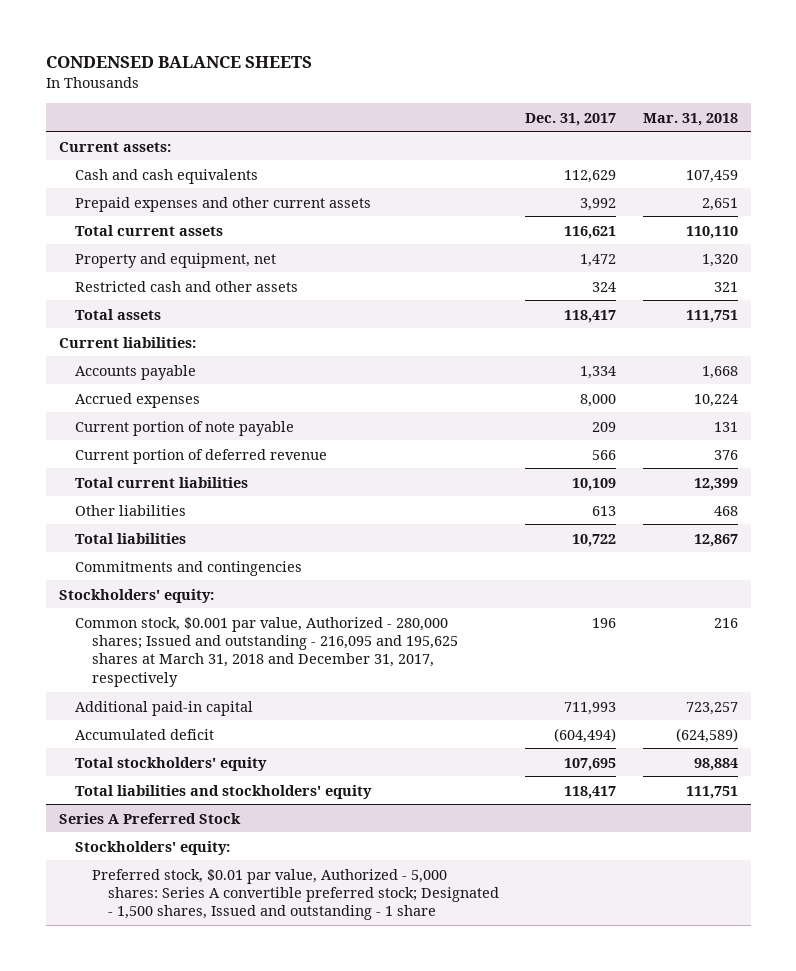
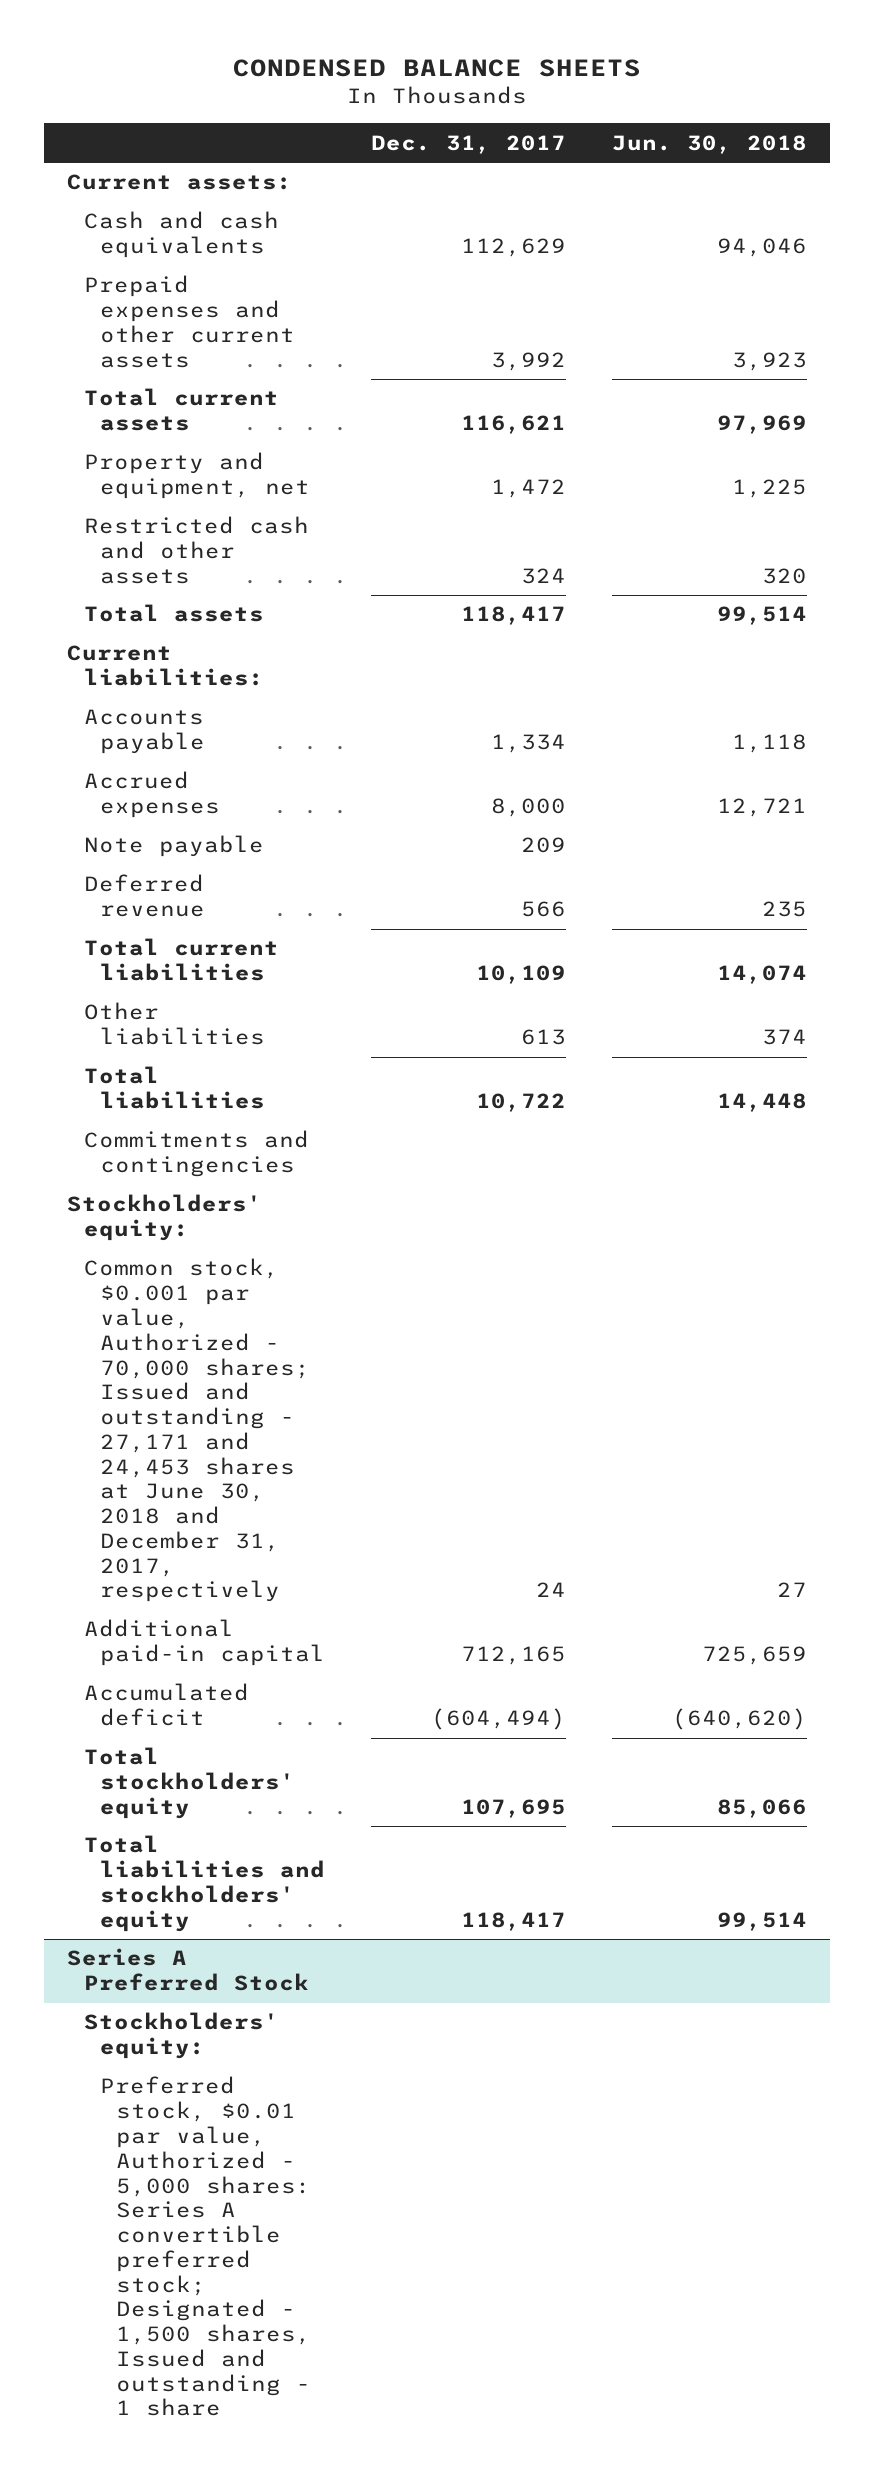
- | Dec. 31, 2017 | Mar. 31, 2018
+ | Dec. 31, 2017 | Jun. 30, 2018
- Current portion of note payable | 209 | 131
- Current portion of deferred revenue | 566 | 376
+ Note payable | 209 |
+ Deferred revenue | 566 | 235
- Common stock, $0.001 par value, Authorized - 280,000 shares; Issued and outstanding - 216,095 and 195,625 shares at March 31, 2018 and December 31, 2017, respectively | 196 | 216
- Additional paid-in capital | 711,993 | 723,257
+ Common stock, $0.001 par value, Authorized - 70,000 shares; Issued and outstanding - 27,171 and 24,453 shares at June 30, 2018 and December 31, 2017, respectively | 24 | 27
+ Additional paid-in capital | 712,165 | 725,659

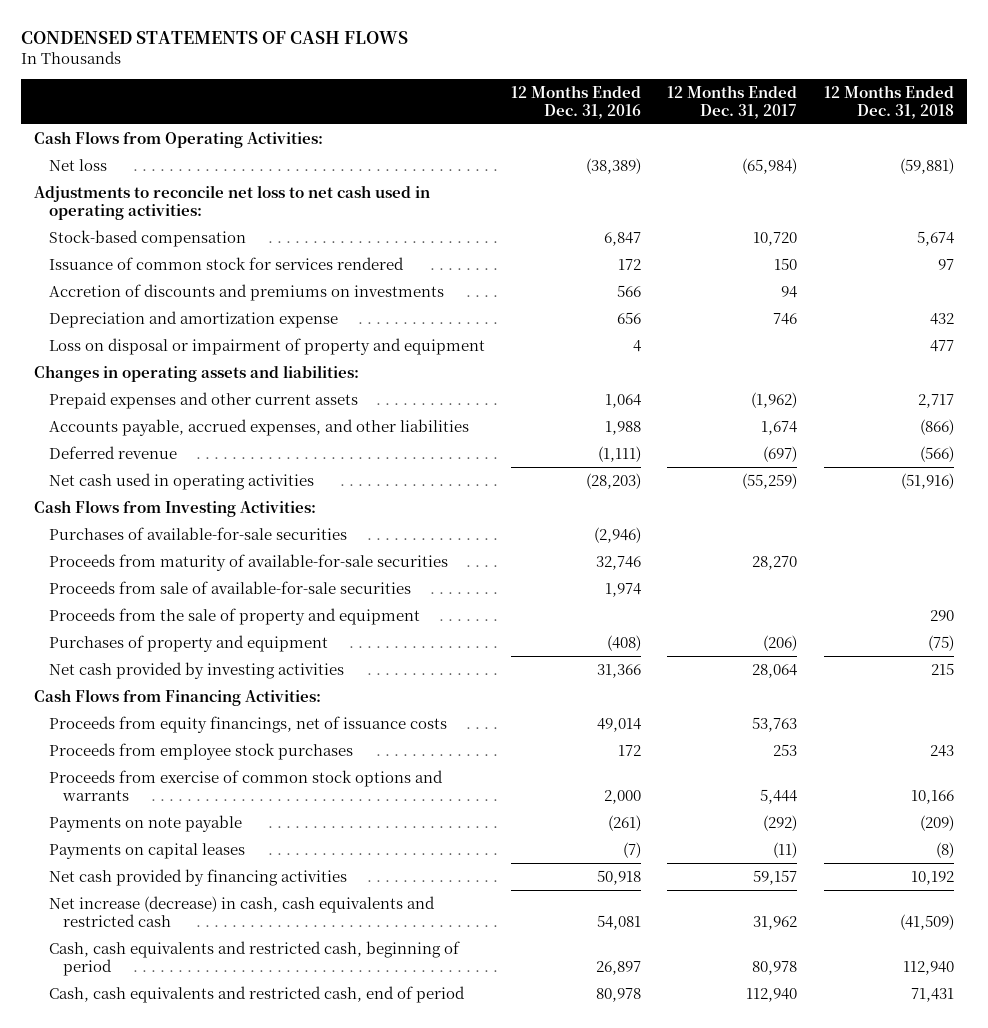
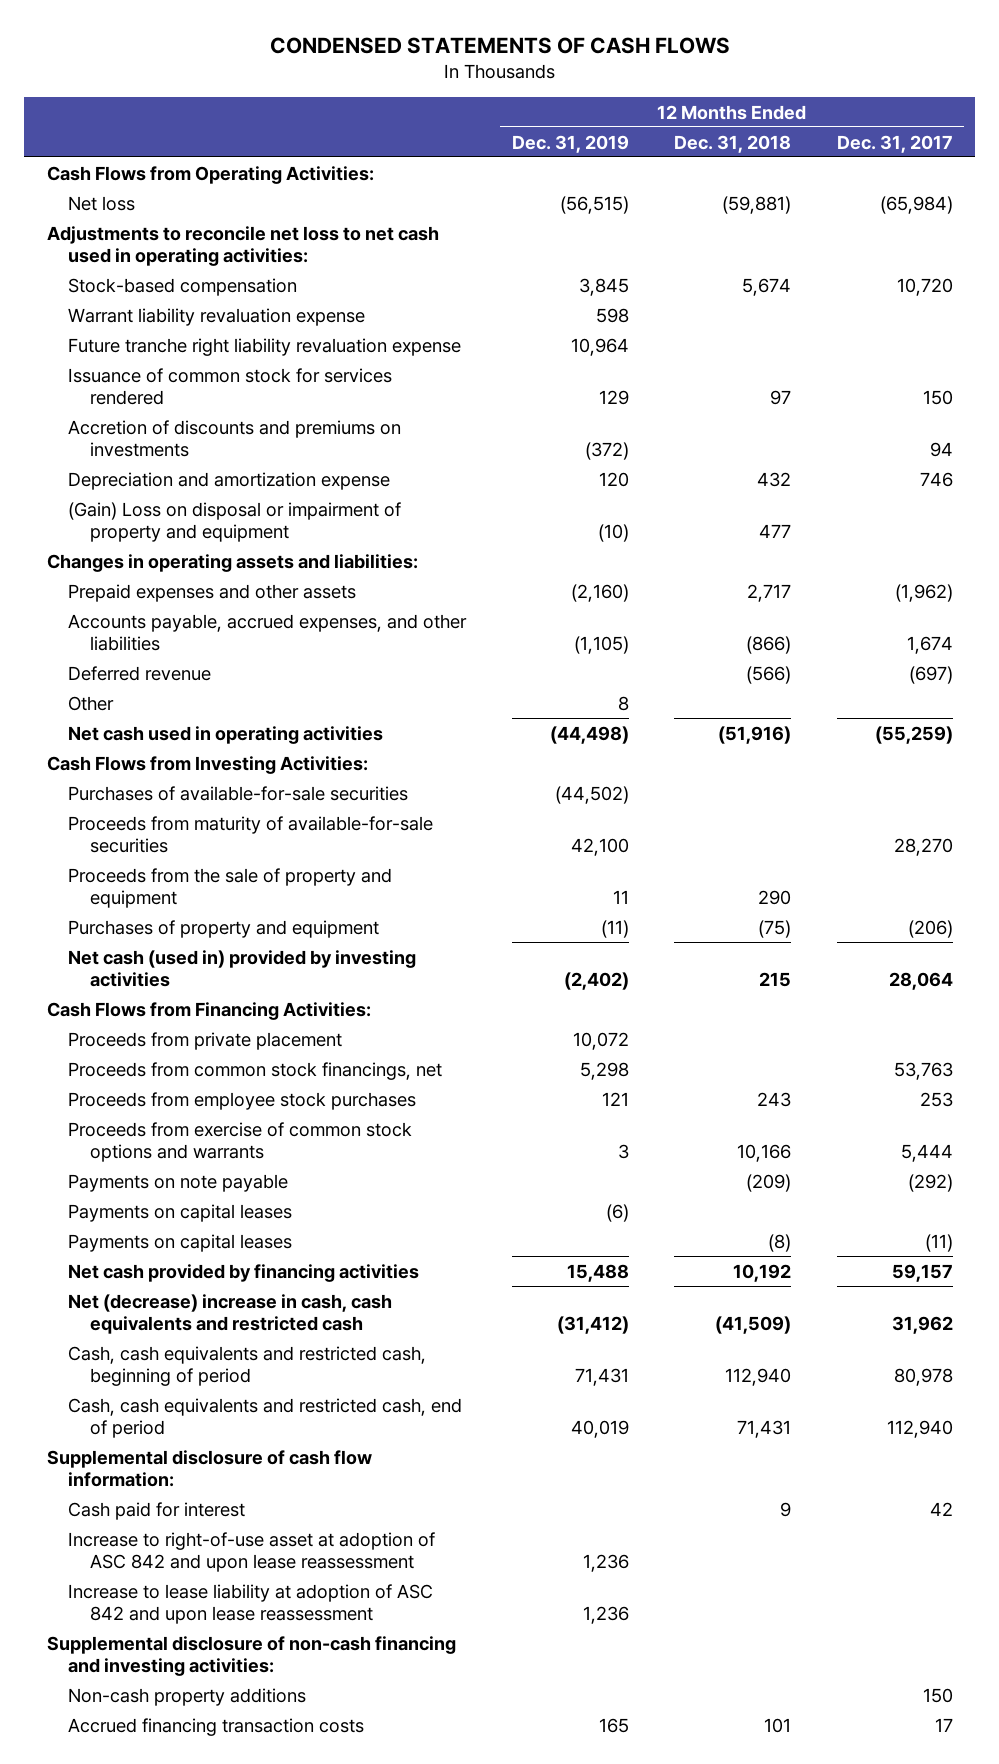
- | 12 Months Ended Dec. 31, 2016 | 12 Months Ended Dec. 31, 2017 | 12 Months Ended Dec. 31, 2018
+ | 12 Months Ended Dec. 31, 2019 | 12 Months Ended Dec. 31, 2018 | 12 Months Ended Dec. 31, 2017
+ Warrant liability revaluation expense | 598 | |
+ Future tranche right liability revaluation expense | 10,964 | |
- Loss on disposal or impairment of property and equipment | 4 | | 477
+ (Gain) Loss on disposal or impairment of property and equipment | (10) | 477 |
- Prepaid expenses and other current assets | 1,064 | (1,962) | 2,717
+ Prepaid expenses and other assets | (2,160) | 2,717 | (1,962)
+ Other | 8 | |
- Proceeds from sale of available-for-sale securities | 1,974 | |
- Net cash provided by investing activities | 31,366 | 28,064 | 215
+ Net cash (used in) provided by investing activities | (2,402) | 215 | 28,064
- Proceeds from equity financings, net of issuance costs | 49,014 | 53,763 |
+ Proceeds from private placement | 10,072 | |
+ Proceeds from common stock financings, net | 5,298 | | 53,763
+ Payments on capital leases | (6) | |
- Net increase (decrease) in cash, cash equivalents and restricted cash | 54,081 | 31,962 | (41,509)
+ Net (decrease) increase in cash, cash equivalents and restricted cash | (31,412) | (41,509) | 31,962
+ Supplemental disclosure of cash flow information:
+ Cash paid for interest | | 9 | 42
+ Increase to right-of-use asset at adoption of ASC 842 and upon lease reassessment | 1,236 | |
+ Increase to lease liability at adoption of ASC 842 and upon lease reassessment | 1,236 | |
+ Supplemental disclosure of non-cash financing and investing activities:
+ Non-cash property additions | | | 150
+ Accrued financing transaction costs | 165 | 101 | 17

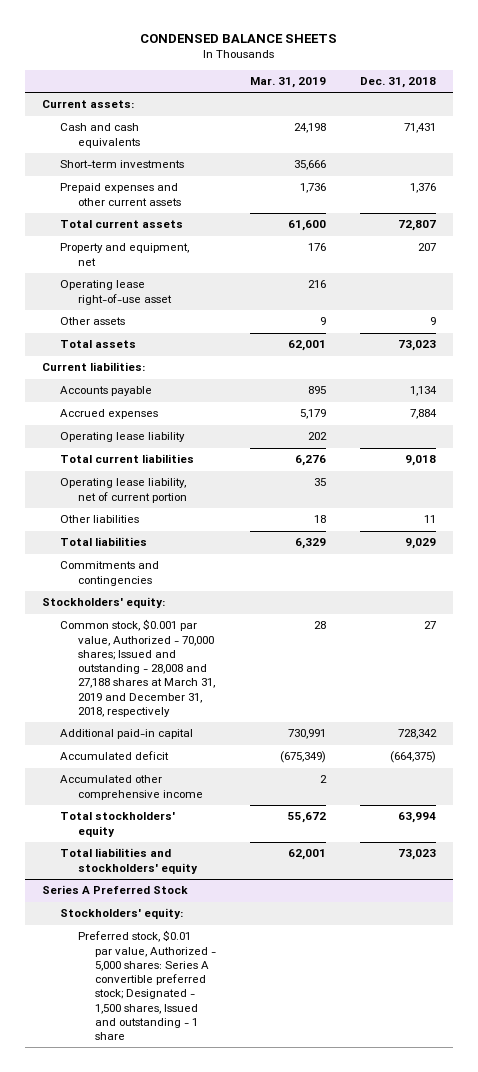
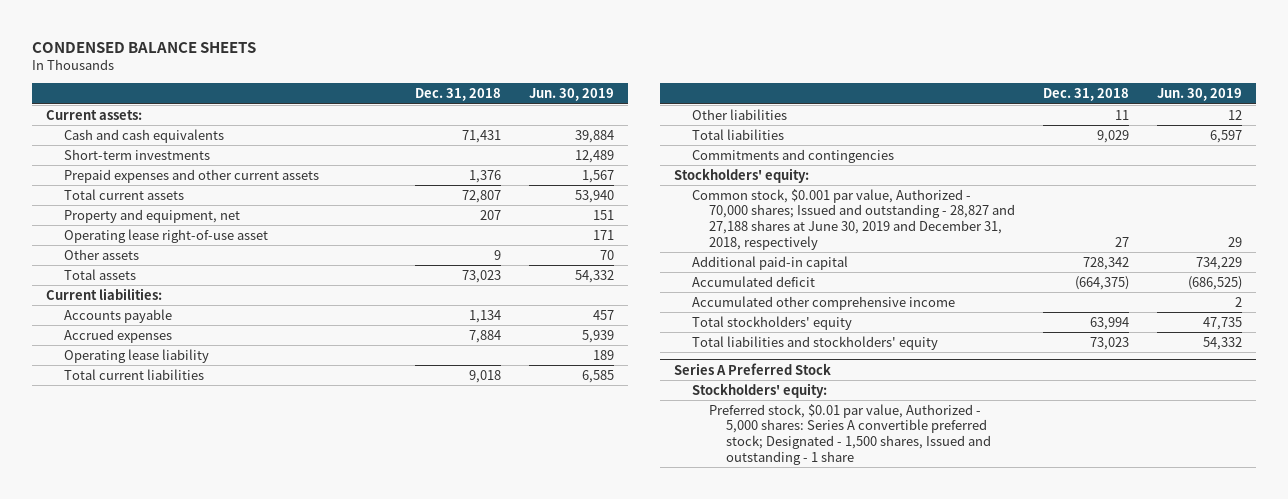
- | Mar. 31, 2019 | Dec. 31, 2018
+ | Dec. 31, 2018 | Jun. 30, 2019
- Operating lease liability, net of current portion | 35 |
- Common stock, $0.001 par value, Authorized - 70,000 shares; Issued and outstanding - 28,008 and 27,188 shares at March 31, 2019 and December 31, 2018, respectively | 28 | 27
+ Common stock, $0.001 par value, Authorized - 70,000 shares; Issued and outstanding - 28,827 and 27,188 shares at June 30, 2019 and December 31, 2018, respectively | 27 | 29

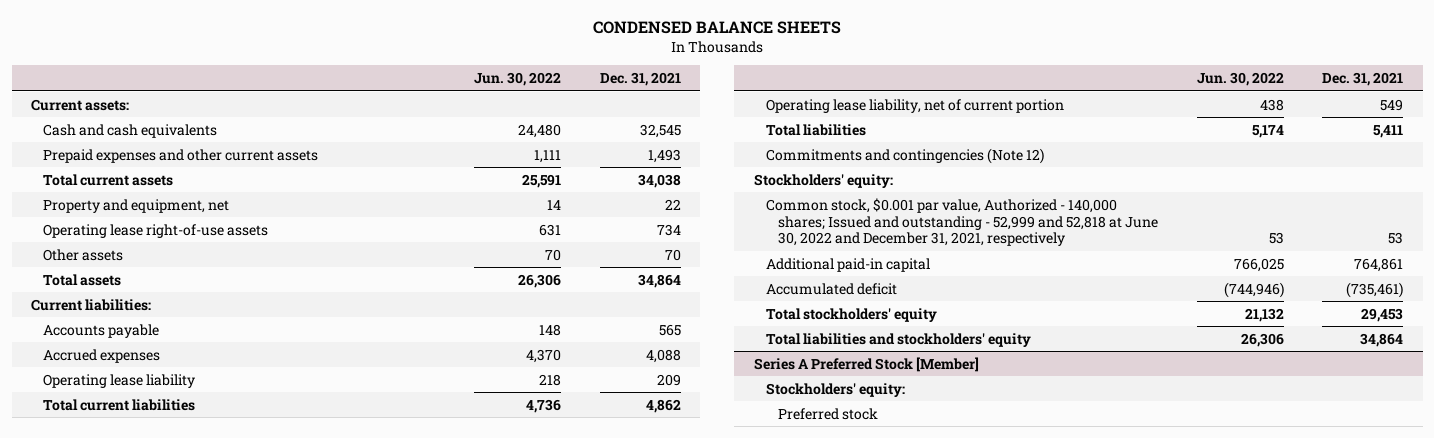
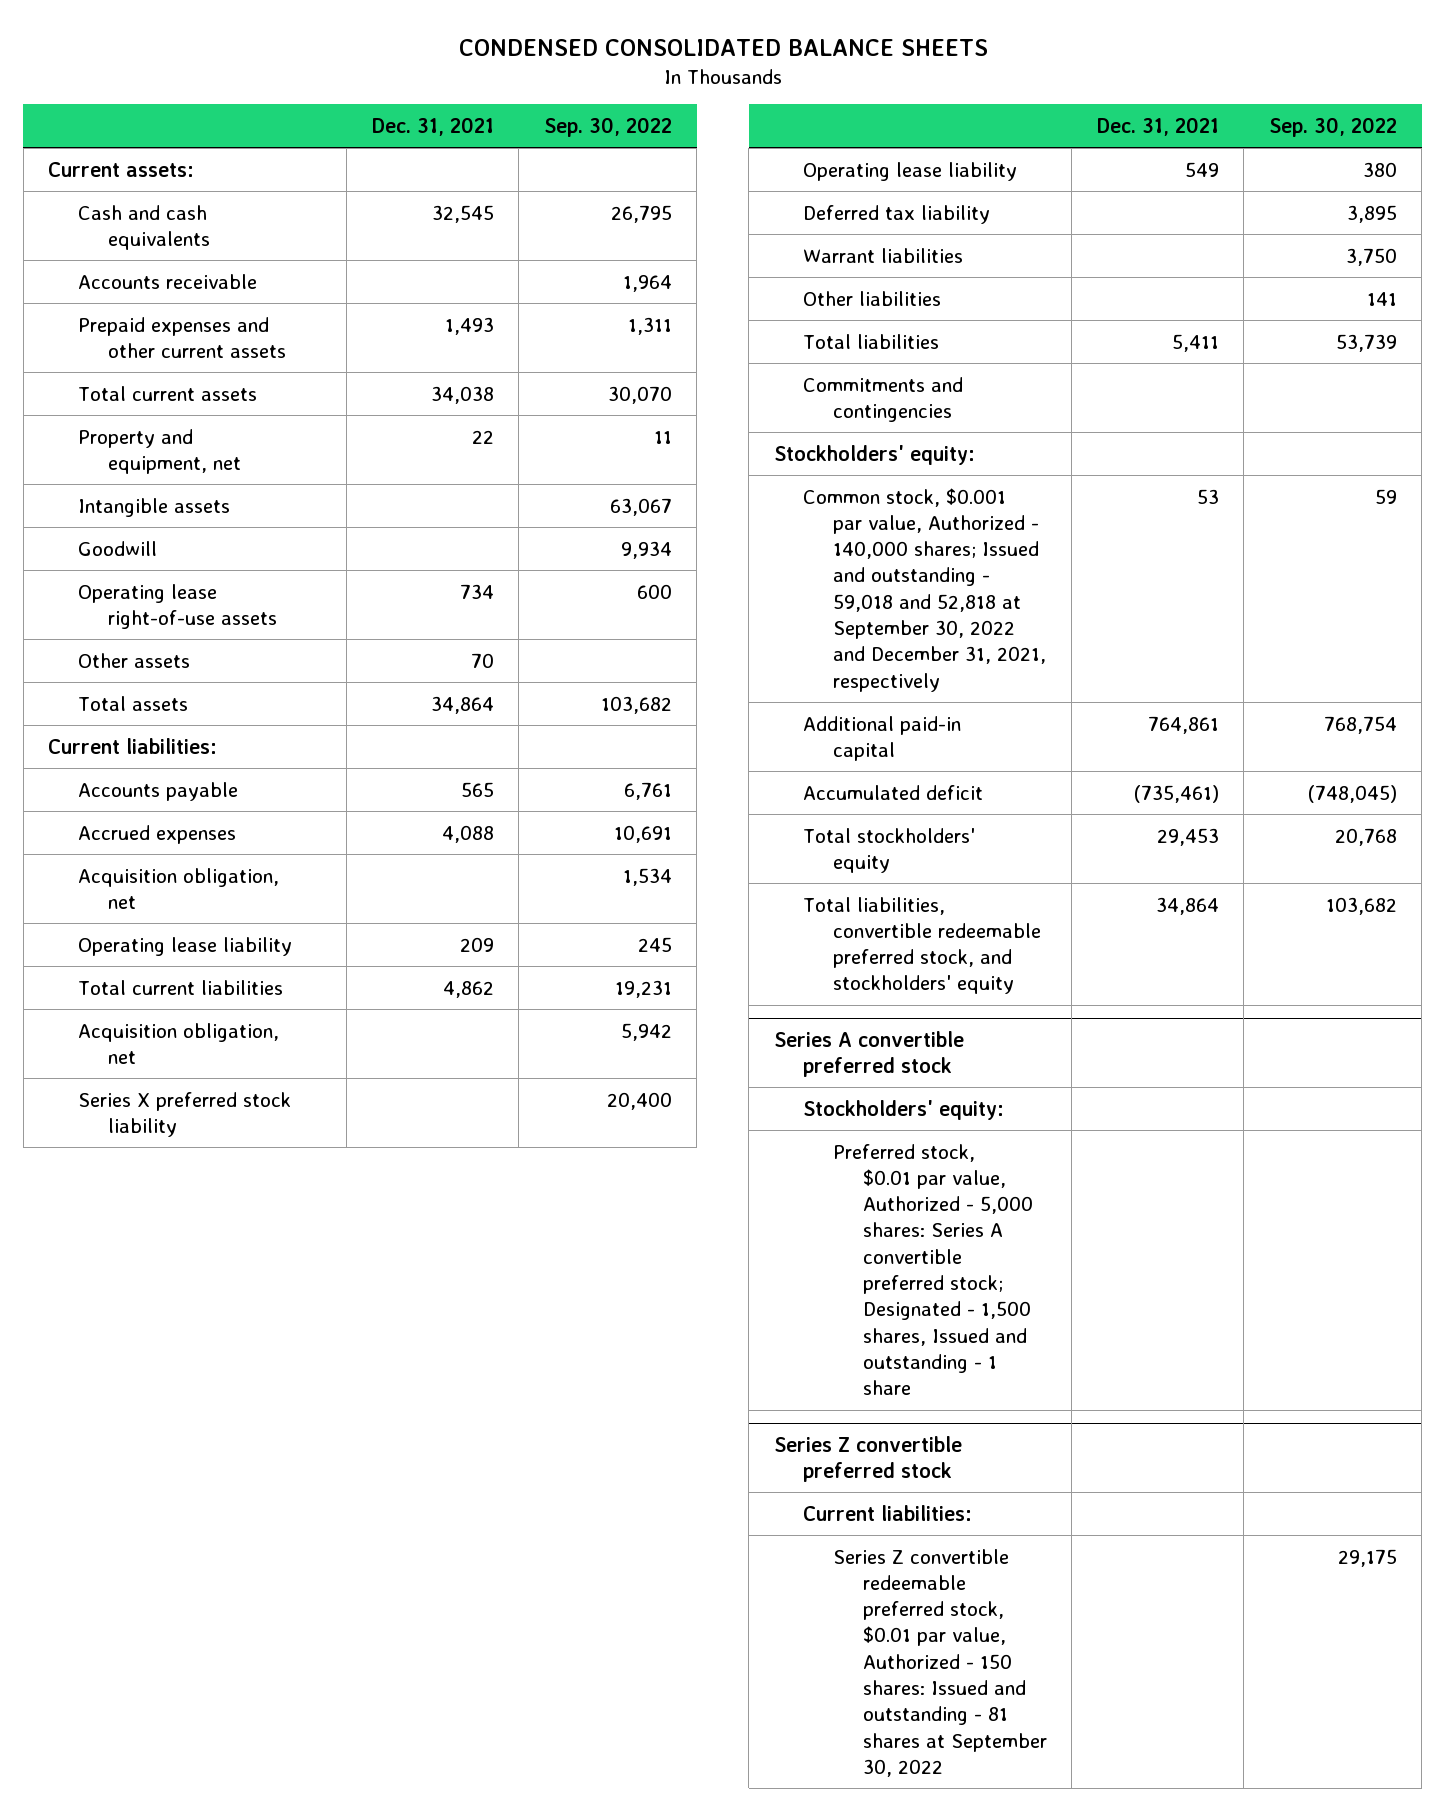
- CONDENSED BALANCE SHEETS
+ CONDENSED CONSOLIDATED BALANCE SHEETS
- | Jun. 30, 2022 | Dec. 31, 2021
+ | Dec. 31, 2021 | Sep. 30, 2022
+ Accounts receivable | | 1,964
+ Intangible assets | | 63,067
+ Goodwill | | 9,934
+ Acquisition obligation, net | | 1,534
- Operating lease liability, net of current portion | 438 | 549
+ Acquisition obligation, net | | 5,942
+ Series X preferred stock liability | | 20,400
+ Operating lease liability | 549 | 380
+ Deferred tax liability | | 3,895
+ Warrant liabilities | | 3,750
+ Other liabilities | | 141
- Commitments and contingencies (Note 12)
+ Commitments and contingencies
- Common stock, $0.001 par value, Authorized - 140,000 shares; Issued and outstanding - 52,999 and 52,818 at June 30, 2022 and December 31, 2021, respectively | 53 | 53
+ Common stock, $0.001 par value, Authorized - 140,000 shares; Issued and outstanding - 59,018 and 52,818 at September 30, 2022 and December 31, 2021, respectively | 53 | 59
- Total liabilities and stockholders' equity | 26,306 | 34,864
- Series A Preferred Stock [Member]
+ Total liabilities, convertible redeemable preferred stock, and stockholders' equity | 34,864 | 103,682
+ Series A convertible preferred stock
- Preferred stock
+ Preferred stock, $0.01 par value, Authorized - 5,000 shares: Series A convertible preferred stock; Designated - 1,500 shares, Issued and outstanding - 1 share
+ Series Z convertible preferred stock
+ Current liabilities:
+ Series Z convertible redeemable preferred stock, $0.01 par value, Authorized - 150 shares: Issued and outstanding - 81 shares at September 30, 2022 | | 29,175

